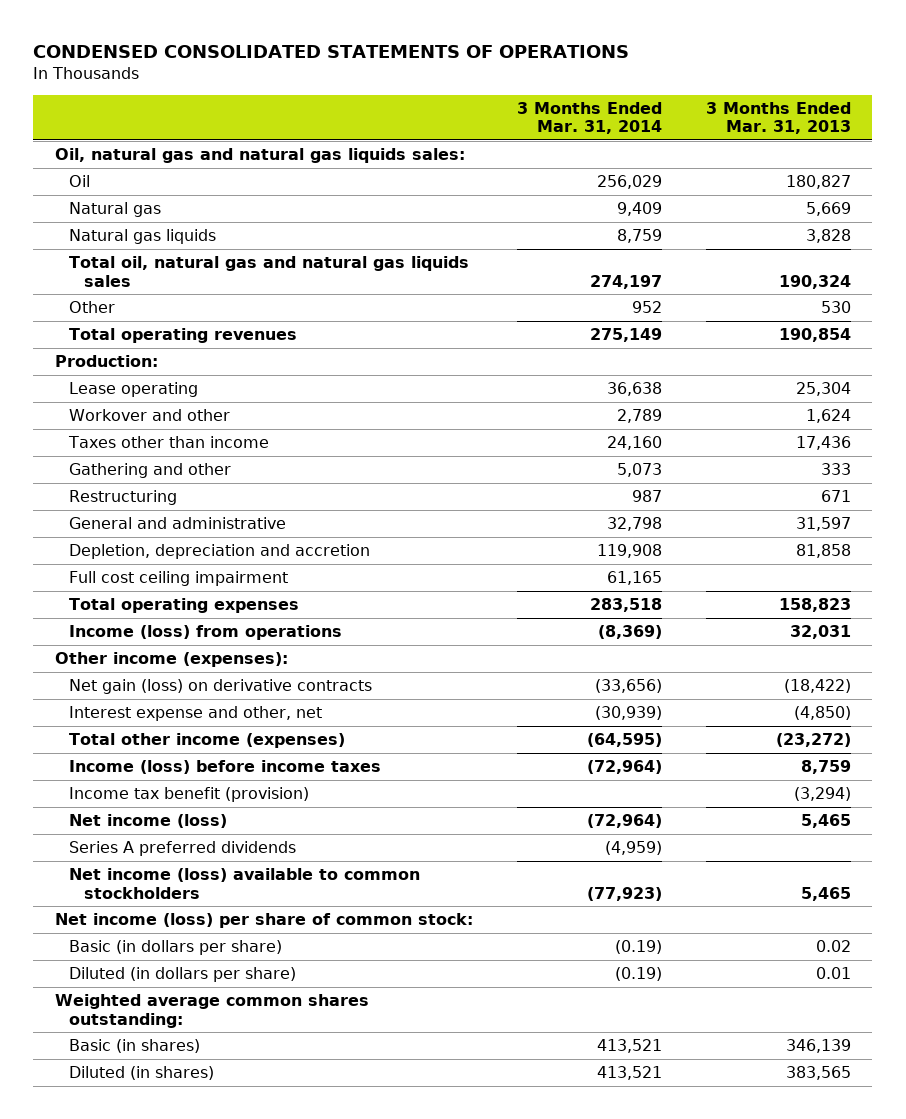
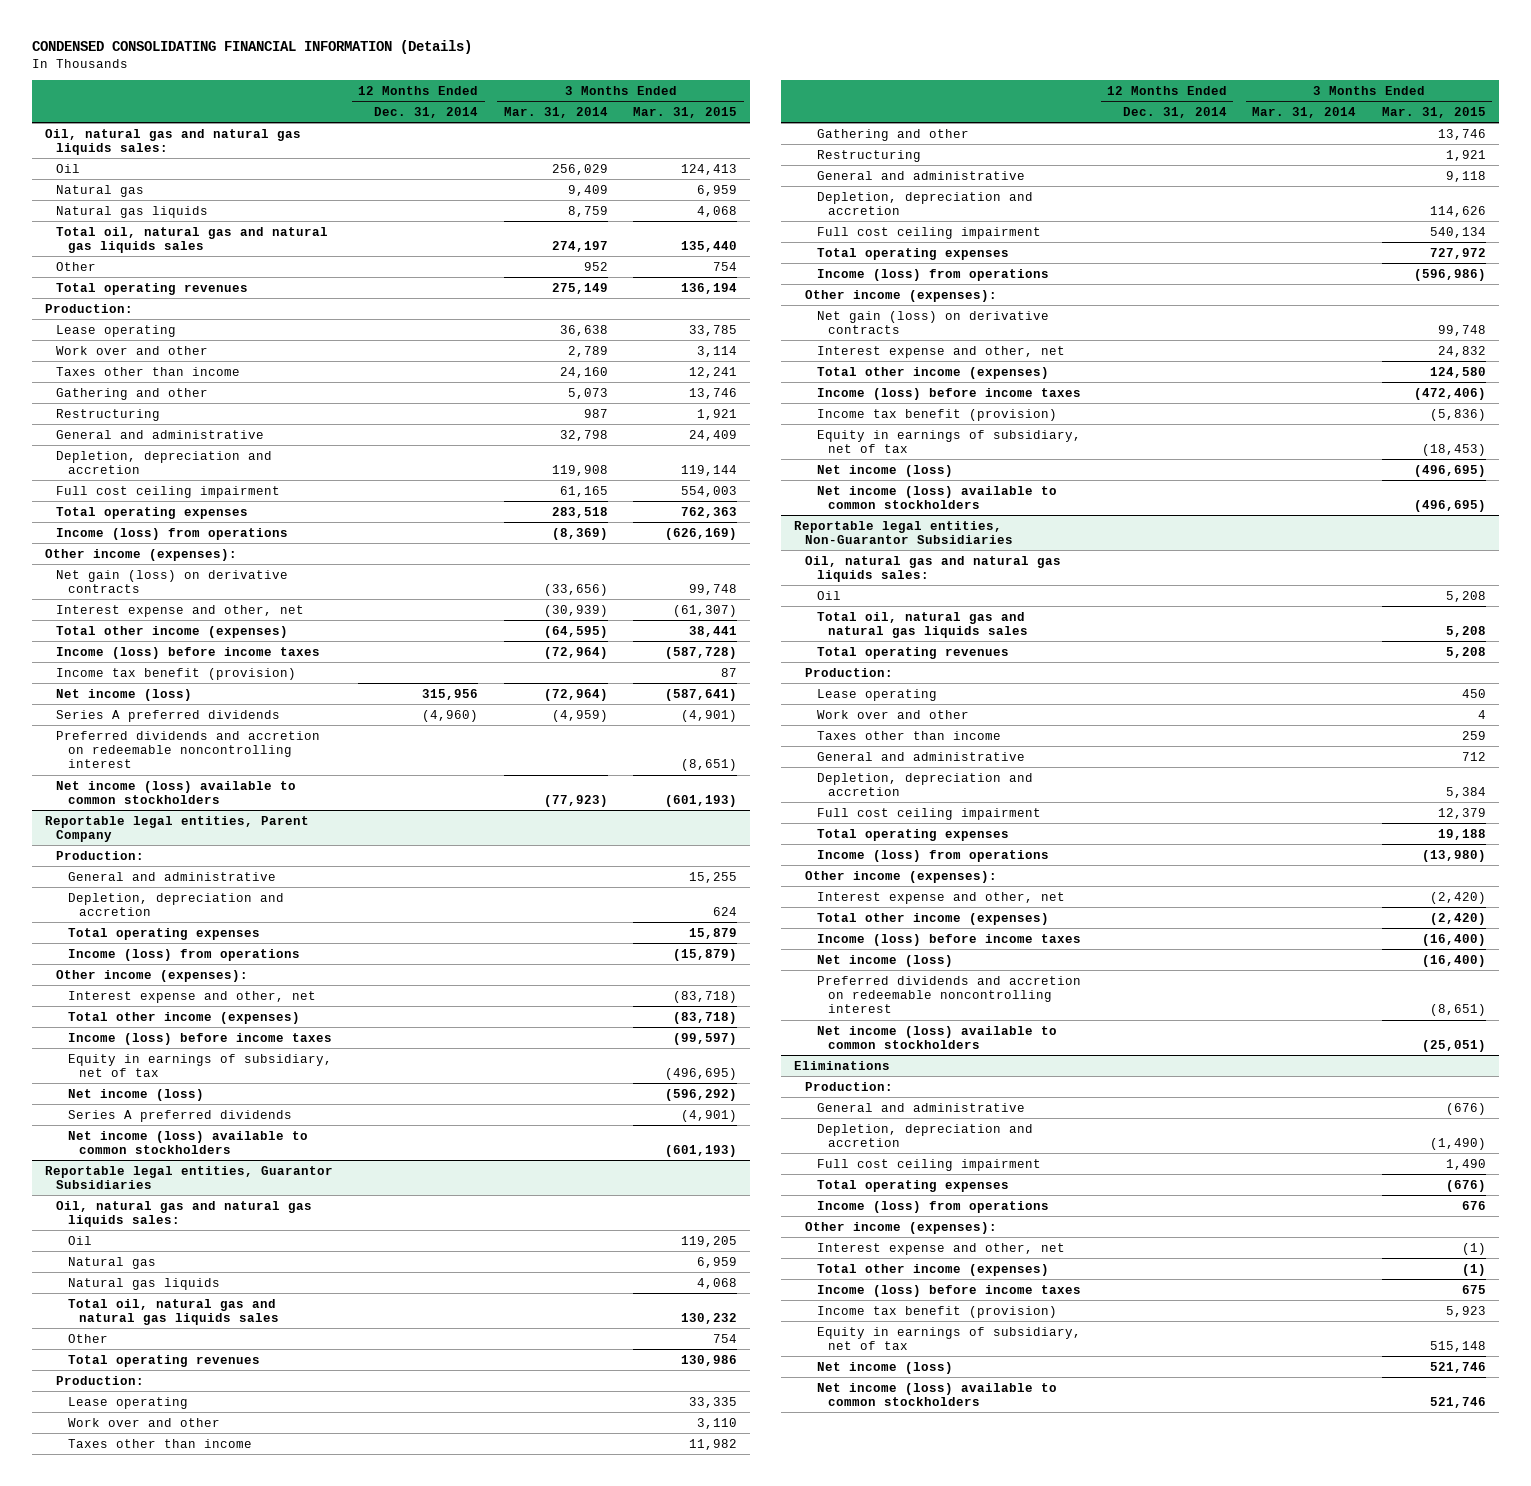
- CONDENSED CONSOLIDATED STATEMENTS OF OPERATIONS
+ CONDENSED CONSOLIDATING FINANCIAL INFORMATION (Details)
- | 3 Months Ended Mar. 31, 2014 | 3 Months Ended Mar. 31, 2013
+ | 12 Months Ended Dec. 31, 2014 | 3 Months Ended Mar. 31, 2014 | 3 Months Ended Mar. 31, 2015
- Workover and other | 2,789 | 1,624
+ Work over and other | | 2,789 | 3,114
+ Preferred dividends and accretion on redeemable noncontrolling interest | | | (8,651)
- Net income (loss) per share of common stock:
- Basic (in dollars per share) | (0.19) | 0.02
- Diluted (in dollars per share) | (0.19) | 0.01
- Weighted average common shares outstanding:
- Basic (in shares) | 413,521 | 346,139
- Diluted (in shares) | 413,521 | 383,565
+ Reportable legal entities, Parent Company
+ Production:
+ General and administrative | | | 15,255
+ Depletion, depreciation and accretion | | | 624
+ Total operating expenses | | | 15,879
+ Income (loss) from operations | | | (15,879)
+ Other income (expenses):
+ Interest expense and other, net | | | (83,718)
+ Total other income (expenses) | | | (83,718)
+ Income (loss) before income taxes | | | (99,597)
+ Equity in earnings of subsidiary, net of tax | | | (496,695)
+ Net income (loss) | | | (596,292)
+ Series A preferred dividends | | | (4,901)
+ Net income (loss) available to common stockholders | | | (601,193)
+ Reportable legal entities, Guarantor Subsidiaries
+ Oil, natural gas and natural gas liquids sales:
+ Oil | | | 119,205
+ Natural gas | | | 6,959
+ Natural gas liquids | | | 4,068
+ Total oil, natural gas and natural gas liquids sales | | | 130,232
+ Other | | | 754
+ Total operating revenues | | | 130,986
+ Production:
+ Lease operating | | | 33,335
+ Work over and other | | | 3,110
+ Taxes other than income | | | 11,982
+ Gathering and other | | | 13,746
+ Restructuring | | | 1,921
+ General and administrative | | | 9,118
+ Depletion, depreciation and accretion | | | 114,626
+ Full cost ceiling impairment | | | 540,134
+ Total operating expenses | | | 727,972
+ Income (loss) from operations | | | (596,986)
+ Other income (expenses):
+ Net gain (loss) on derivative contracts | | | 99,748
+ Interest expense and other, net | | | 24,832
+ Total other income (expenses) | | | 124,580
+ Income (loss) before income taxes | | | (472,406)
+ Income tax benefit (provision) | | | (5,836)
+ Equity in earnings of subsidiary, net of tax | | | (18,453)
+ Net income (loss) | | | (496,695)
+ Net income (loss) available to common stockholders | | | (496,695)
+ Reportable legal entities, Non-Guarantor Subsidiaries
+ Oil, natural gas and natural gas liquids sales:
+ Oil | | | 5,208
+ Total oil, natural gas and natural gas liquids sales | | | 5,208
+ Total operating revenues | | | 5,208
+ Production:
+ Lease operating | | | 450
+ Work over and other | | | 4
+ Taxes other than income | | | 259
+ General and administrative | | | 712
+ Depletion, depreciation and accretion | | | 5,384
+ Full cost ceiling impairment | | | 12,379
+ Total operating expenses | | | 19,188
+ Income (loss) from operations | | | (13,980)
+ Other income (expenses):
+ Interest expense and other, net | | | (2,420)
+ Total other income (expenses) | | | (2,420)
+ Income (loss) before income taxes | | | (16,400)
+ Net income (loss) | | | (16,400)
+ Preferred dividends and accretion on redeemable noncontrolling interest | | | (8,651)
+ Net income (loss) available to common stockholders | | | (25,051)
+ Eliminations
+ Production:
+ General and administrative | | | (676)
+ Depletion, depreciation and accretion | | | (1,490)
+ Full cost ceiling impairment | | | 1,490
+ Total operating expenses | | | (676)
+ Income (loss) from operations | | | 676
+ Other income (expenses):
+ Interest expense and other, net | | | (1)
+ Total other income (expenses) | | | (1)
+ Income (loss) before income taxes | | | 675
+ Income tax benefit (provision) | | | 5,923
+ Equity in earnings of subsidiary, net of tax | | | 515,148
+ Net income (loss) | | | 521,746
+ Net income (loss) available to common stockholders | | | 521,746

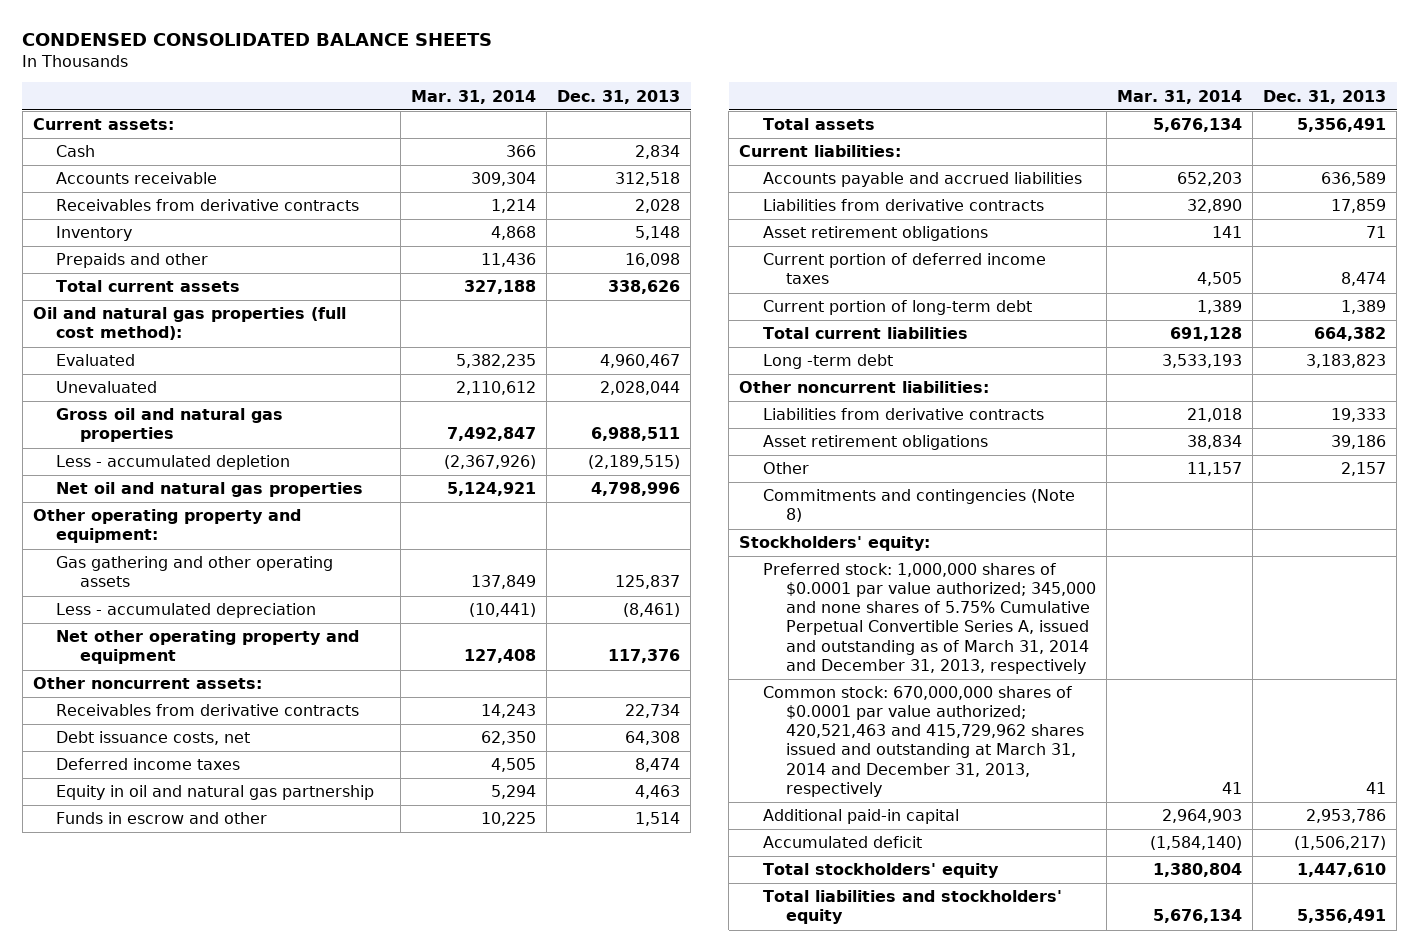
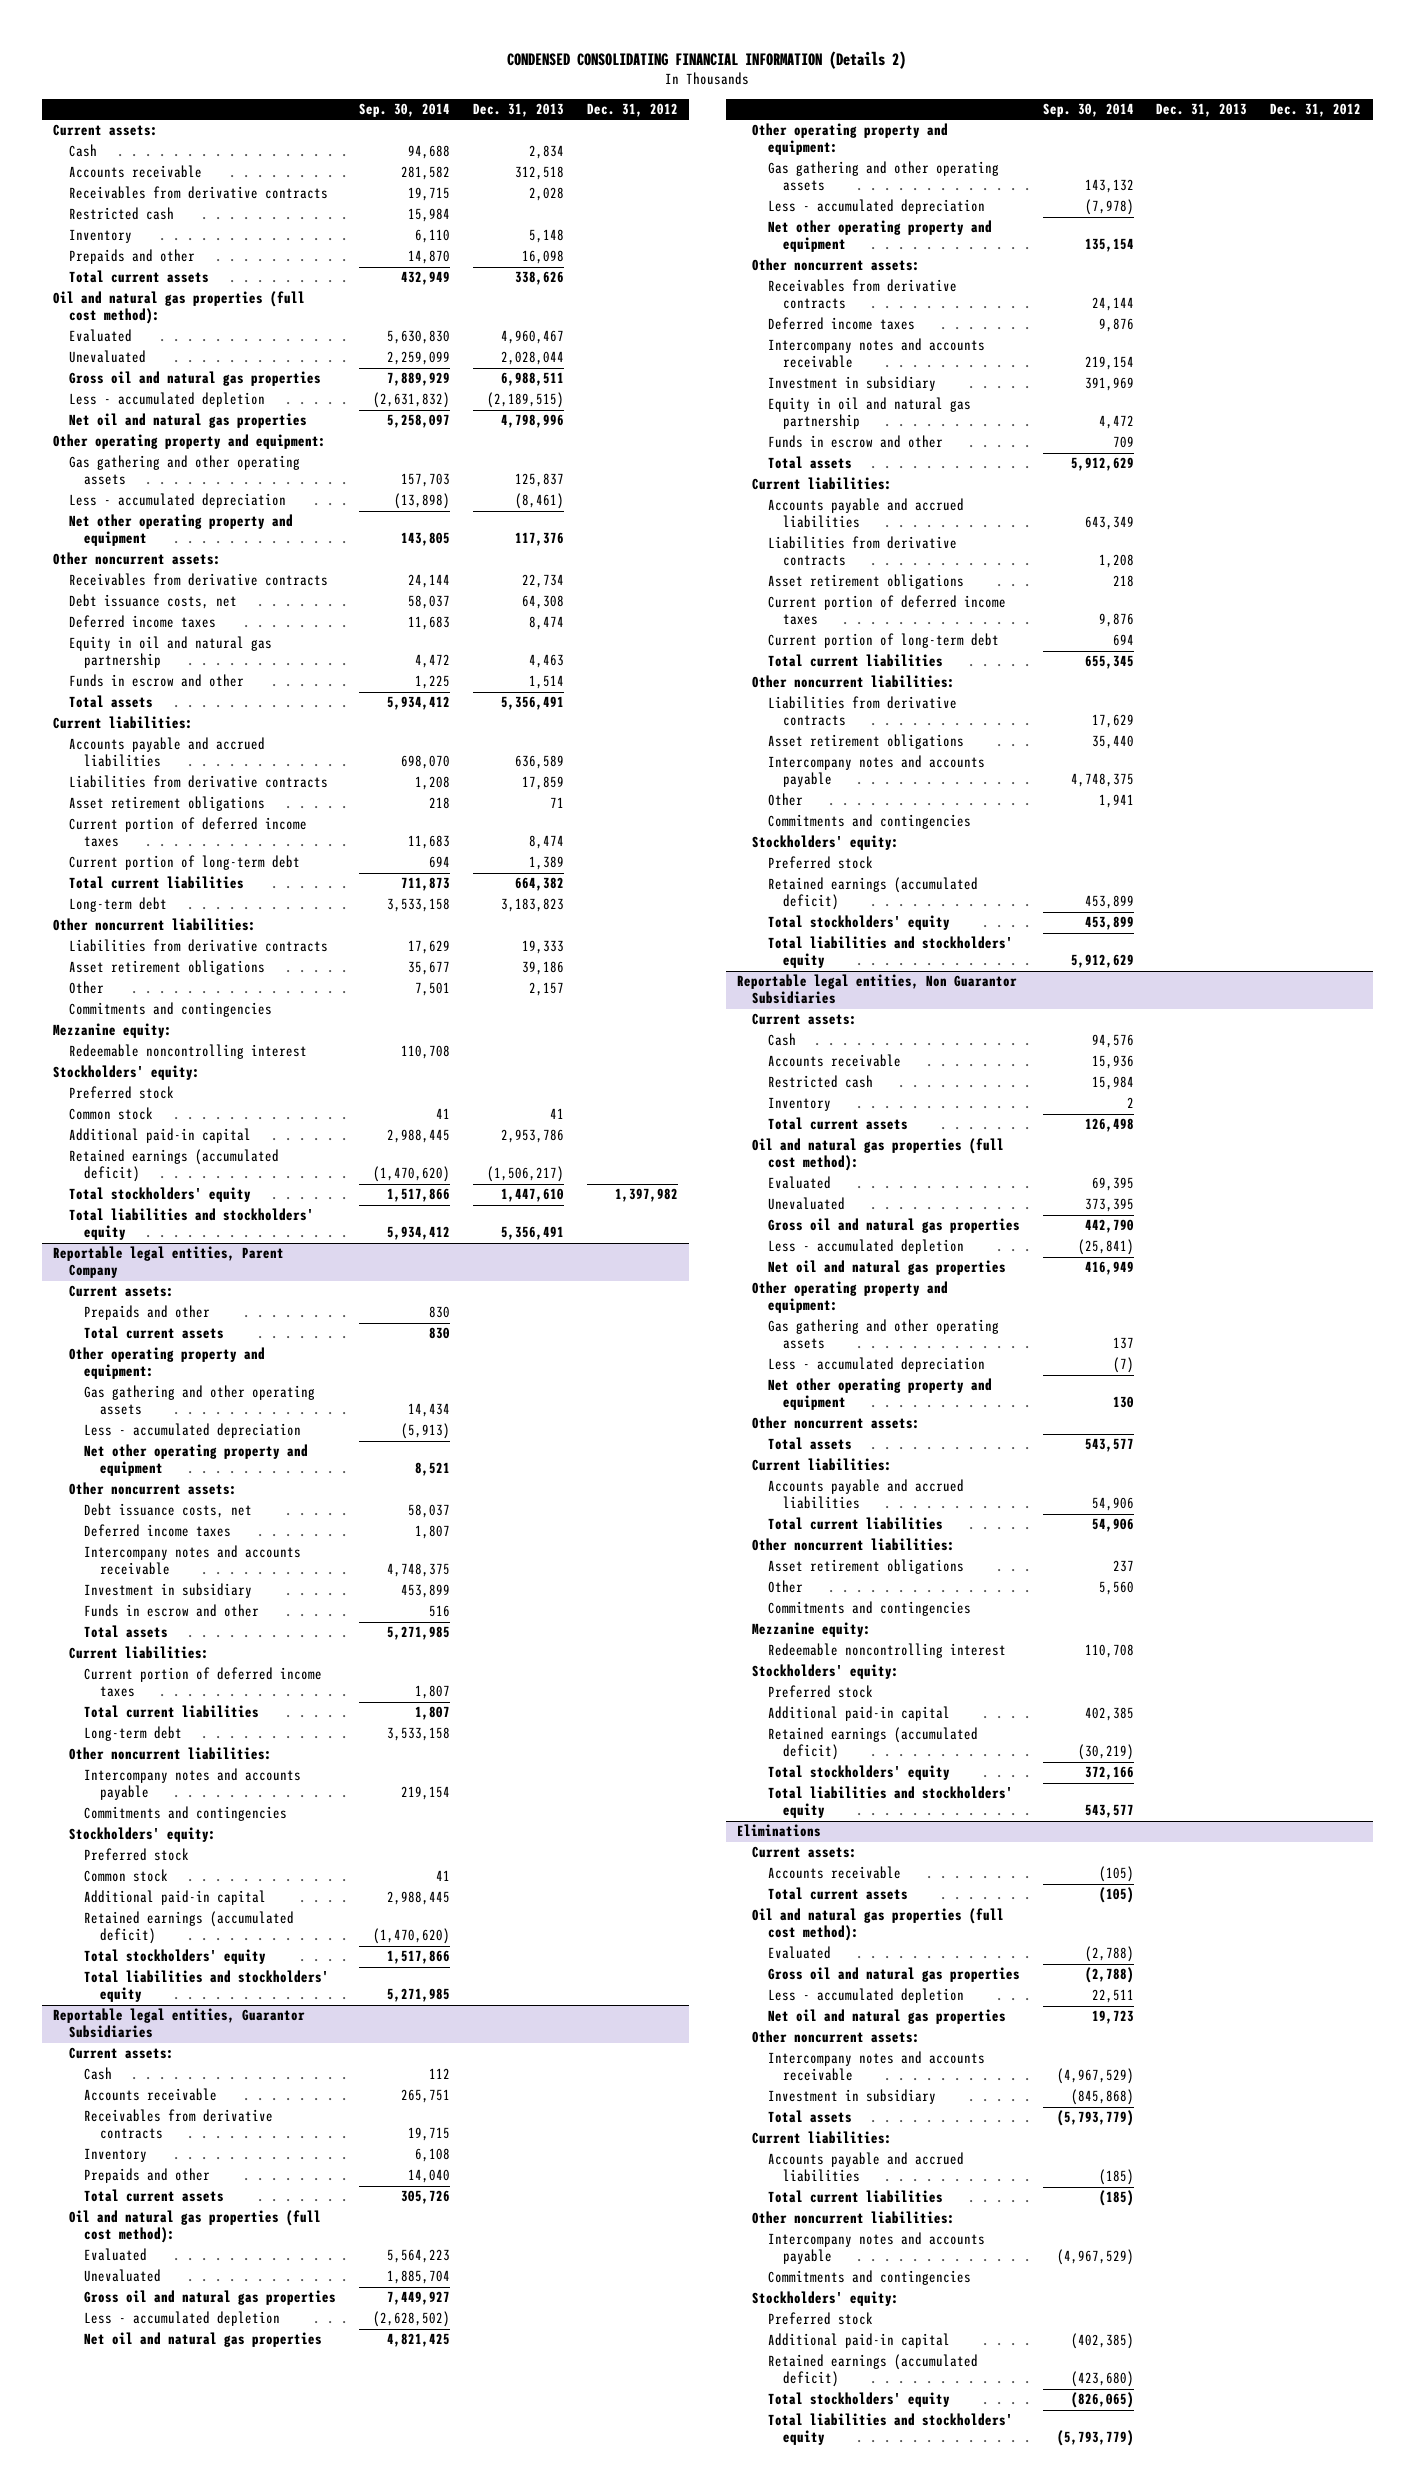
- CONDENSED CONSOLIDATED BALANCE SHEETS
+ CONDENSED CONSOLIDATING FINANCIAL INFORMATION (Details 2)
- | Mar. 31, 2014 | Dec. 31, 2013
+ | Sep. 30, 2014 | Dec. 31, 2013 | Dec. 31, 2012
+ Restricted cash | 15,984 | |
- Long -term debt | 3,533,193 | 3,183,823
+ Long-term debt | 3,533,158 | 3,183,823 |
- Commitments and contingencies (Note 8)
+ Commitments and contingencies
+ Mezzanine equity:
+ Redeemable noncontrolling interest | 110,708 | |
- Preferred stock: 1,000,000 shares of $0.0001 par value authorized; 345,000 and none shares of 5.75% Cumulative Perpetual Convertible Series A, issued and outstanding as of March 31, 2014 and December 31, 2013, respectively
- Common stock: 670,000,000 shares of $0.0001 par value authorized; 420,521,463 and 415,729,962 shares issued and outstanding at March 31, 2014 and December 31, 2013, respectively | 41 | 41
+ Preferred stock
+ Common stock | 41 | 41 |
- Accumulated deficit | (1,584,140) | (1,506,217)
+ Retained earnings (accumulated deficit) | (1,470,620) | (1,506,217) |
+ Reportable legal entities, Parent Company
+ Current assets:
+ Prepaids and other | 830 | |
+ Total current assets | 830 | |
+ Other operating property and equipment:
+ Gas gathering and other operating assets | 14,434 | |
+ Less - accumulated depreciation | (5,913) | |
+ Net other operating property and equipment | 8,521 | |
+ Other noncurrent assets:
+ Debt issuance costs, net | 58,037 | |
+ Deferred income taxes | 1,807 | |
+ Intercompany notes and accounts receivable | 4,748,375 | |
+ Investment in subsidiary | 453,899 | |
+ Funds in escrow and other | 516 | |
+ Total assets | 5,271,985 | |
+ Current liabilities:
+ Current portion of deferred income taxes | 1,807 | |
+ Total current liabilities | 1,807 | |
+ Long-term debt | 3,533,158 | |
+ Other noncurrent liabilities:
+ Intercompany notes and accounts payable | 219,154 | |
+ Commitments and contingencies
+ Stockholders' equity:
+ Preferred stock
+ Common stock | 41 | |
+ Additional paid-in capital | 2,988,445 | |
+ Retained earnings (accumulated deficit) | (1,470,620) | |
+ Total stockholders' equity | 1,517,866 | |
+ Total liabilities and stockholders' equity | 5,271,985 | |
+ Reportable legal entities, Guarantor Subsidiaries
+ Current assets:
+ Cash | 112 | |
+ Accounts receivable | 265,751 | |
+ Receivables from derivative contracts | 19,715 | |
+ Inventory | 6,108 | |
+ Prepaids and other | 14,040 | |
+ Total current assets | 305,726 | |
+ Oil and natural gas properties (full cost method):
+ Evaluated | 5,564,223 | |
+ Unevaluated | 1,885,704 | |
+ Gross oil and natural gas properties | 7,449,927 | |
+ Less - accumulated depletion | (2,628,502) | |
+ Net oil and natural gas properties | 4,821,425 | |
+ Other operating property and equipment:
+ Gas gathering and other operating assets | 143,132 | |
+ Less - accumulated depreciation | (7,978) | |
+ Net other operating property and equipment | 135,154 | |
+ Other noncurrent assets:
+ Receivables from derivative contracts | 24,144 | |
+ Deferred income taxes | 9,876 | |
+ Intercompany notes and accounts receivable | 219,154 | |
+ Investment in subsidiary | 391,969 | |
+ Equity in oil and natural gas partnership | 4,472 | |
+ Funds in escrow and other | 709 | |
+ Total assets | 5,912,629 | |
+ Current liabilities:
+ Accounts payable and accrued liabilities | 643,349 | |
+ Liabilities from derivative contracts | 1,208 | |
+ Asset retirement obligations | 218 | |
+ Current portion of deferred income taxes | 9,876 | |
+ Current portion of long-term debt | 694 | |
+ Total current liabilities | 655,345 | |
+ Other noncurrent liabilities:
+ Liabilities from derivative contracts | 17,629 | |
+ Asset retirement obligations | 35,440 | |
+ Intercompany notes and accounts payable | 4,748,375 | |
+ Other | 1,941 | |
+ Commitments and contingencies
+ Stockholders' equity:
+ Preferred stock
+ Retained earnings (accumulated deficit) | 453,899 | |
+ Total stockholders' equity | 453,899 | |
+ Total liabilities and stockholders' equity | 5,912,629 | |
+ Reportable legal entities, Non Guarantor Subsidiaries
+ Current assets:
+ Cash | 94,576 | |
+ Accounts receivable | 15,936 | |
+ Restricted cash | 15,984 | |
+ Inventory | 2 | |
+ Total current assets | 126,498 | |
+ Oil and natural gas properties (full cost method):
+ Evaluated | 69,395 | |
+ Unevaluated | 373,395 | |
+ Gross oil and natural gas properties | 442,790 | |
+ Less - accumulated depletion | (25,841) | |
+ Net oil and natural gas properties | 416,949 | |
+ Other operating property and equipment:
+ Gas gathering and other operating assets | 137 | |
+ Less - accumulated depreciation | (7) | |
+ Net other operating property and equipment | 130 | |
+ Other noncurrent assets:
+ Total assets | 543,577 | |
+ Current liabilities:
+ Accounts payable and accrued liabilities | 54,906 | |
+ Total current liabilities | 54,906 | |
+ Other noncurrent liabilities:
+ Asset retirement obligations | 237 | |
+ Other | 5,560 | |
+ Commitments and contingencies
+ Mezzanine equity:
+ Redeemable noncontrolling interest | 110,708 | |
+ Stockholders' equity:
+ Preferred stock
+ Additional paid-in capital | 402,385 | |
+ Retained earnings (accumulated deficit) | (30,219) | |
+ Total stockholders' equity | 372,166 | |
+ Total liabilities and stockholders' equity | 543,577 | |
+ Eliminations
+ Current assets:
+ Accounts receivable | (105) | |
+ Total current assets | (105) | |
+ Oil and natural gas properties (full cost method):
+ Evaluated | (2,788) | |
+ Gross oil and natural gas properties | (2,788) | |
+ Less - accumulated depletion | 22,511 | |
+ Net oil and natural gas properties | 19,723 | |
+ Other noncurrent assets:
+ Intercompany notes and accounts receivable | (4,967,529) | |
+ Investment in subsidiary | (845,868) | |
+ Total assets | (5,793,779) | |
+ Current liabilities:
+ Accounts payable and accrued liabilities | (185) | |
+ Total current liabilities | (185) | |
+ Other noncurrent liabilities:
+ Intercompany notes and accounts payable | (4,967,529) | |
+ Commitments and contingencies
+ Stockholders' equity:
+ Preferred stock
+ Additional paid-in capital | (402,385) | |
+ Retained earnings (accumulated deficit) | (423,680) | |
+ Total stockholders' equity | (826,065) | |
+ Total liabilities and stockholders' equity | (5,793,779) | |

